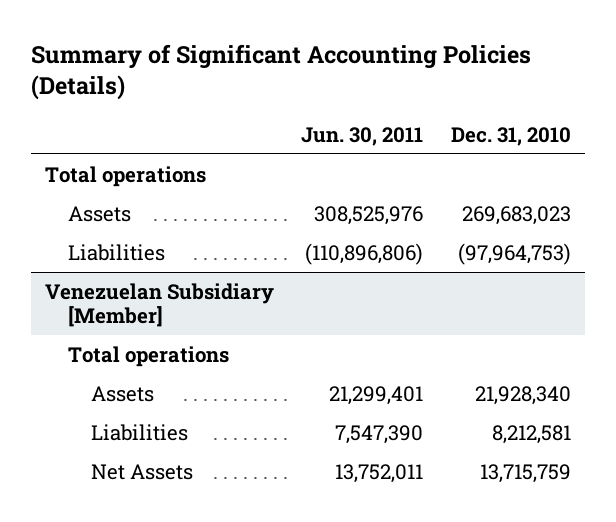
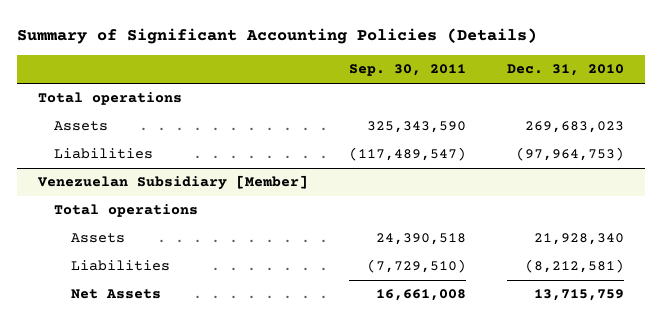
- | Jun. 30, 2011 | Dec. 31, 2010
+ | Sep. 30, 2011 | Dec. 31, 2010
@ Venezuelan Subsidiary [Member]
- Liabilities | 7,547,390 | 8,212,581
+ Liabilities | (7,729,510) | (8,212,581)

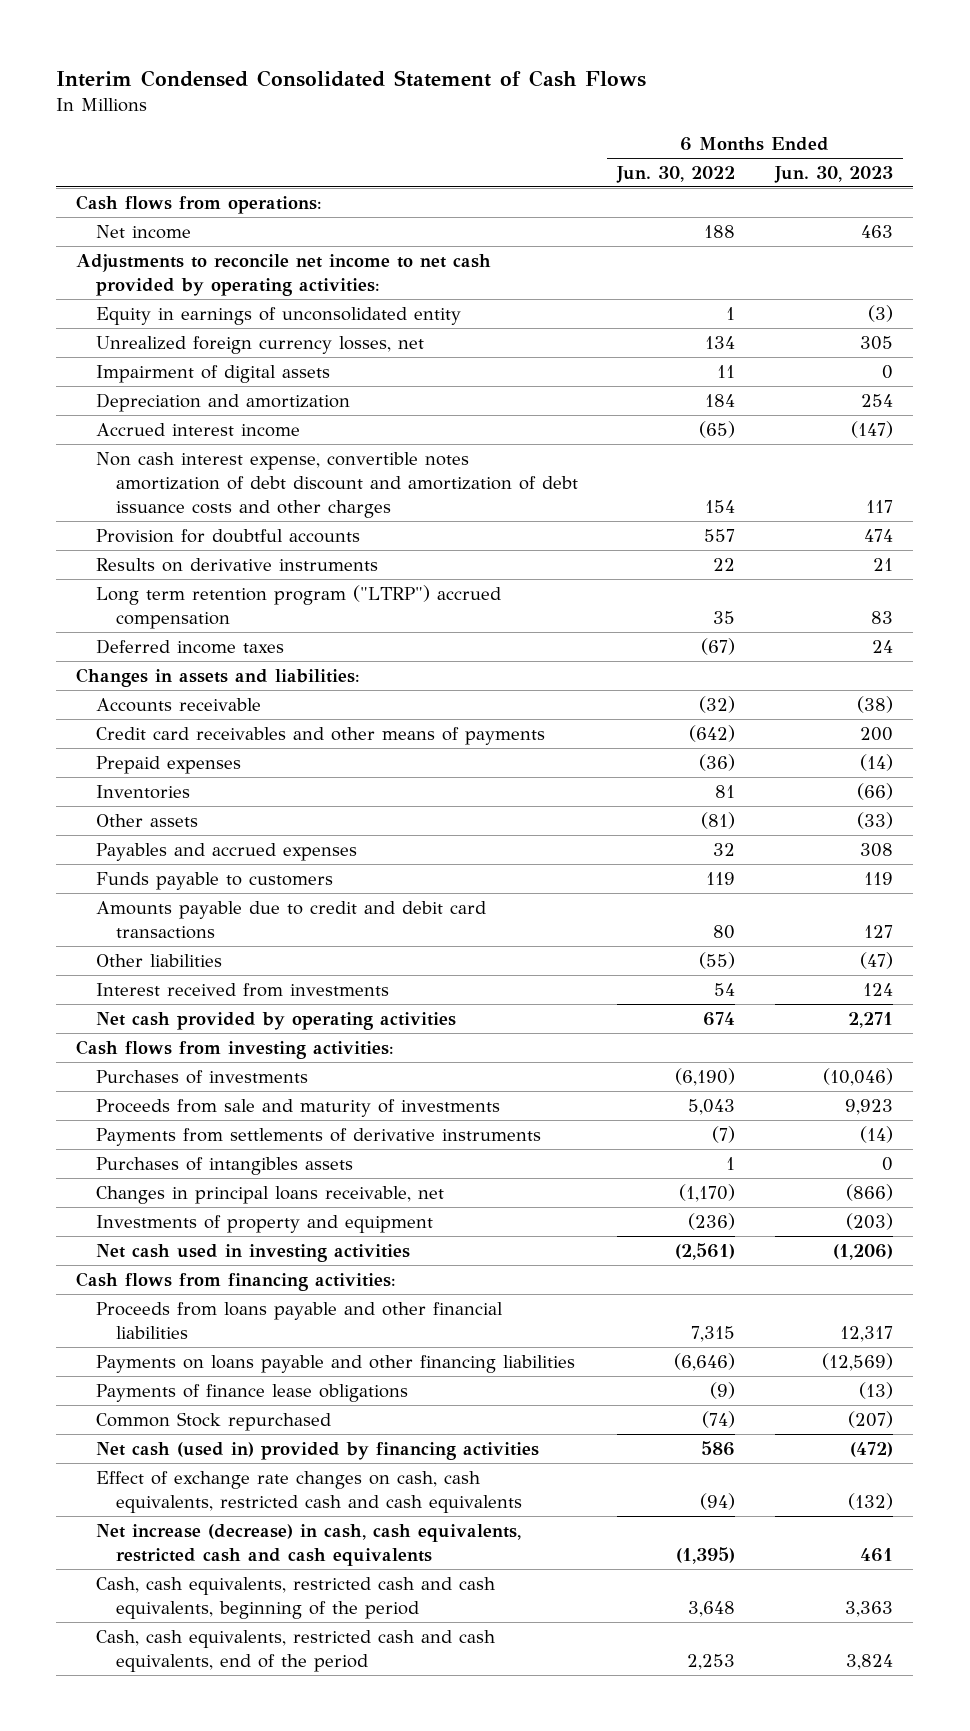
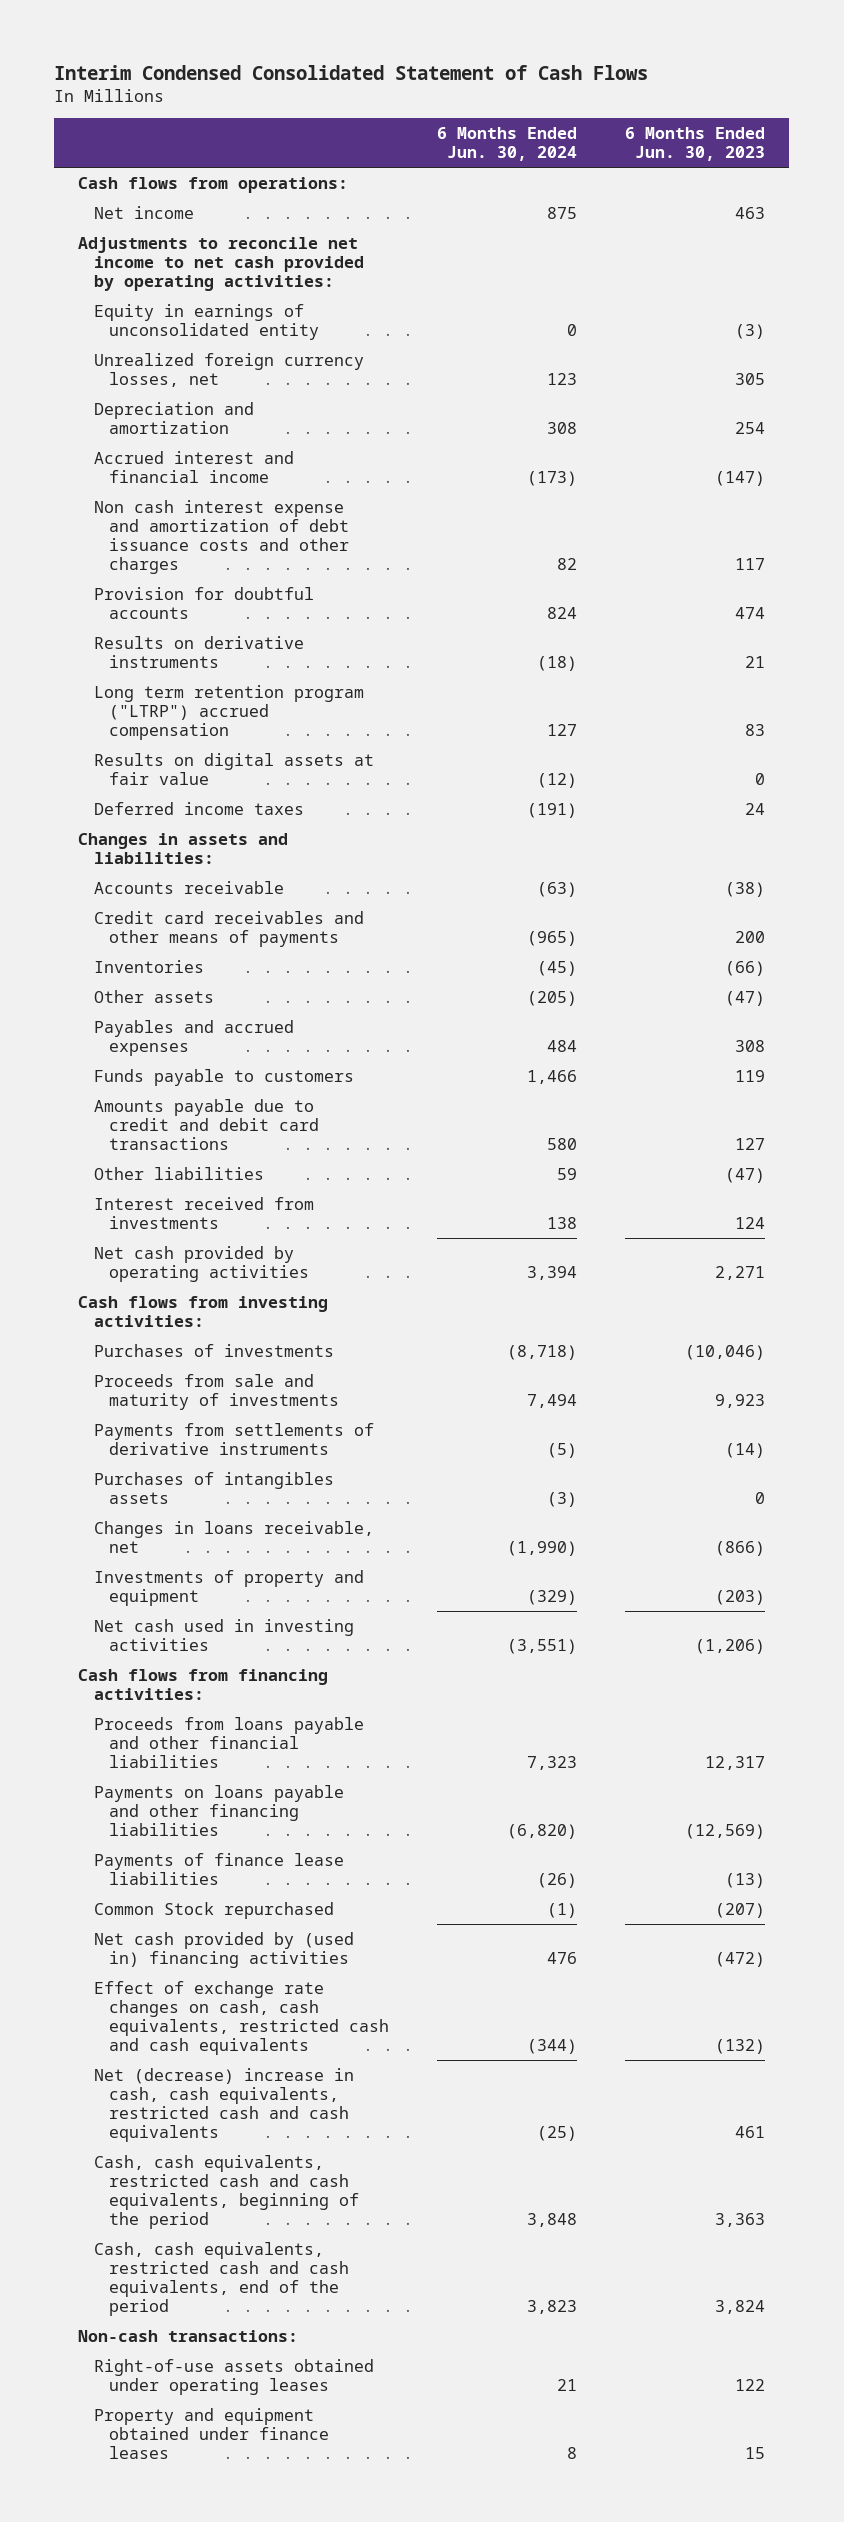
- | 6 Months Ended Jun. 30, 2022 | 6 Months Ended Jun. 30, 2023
+ | 6 Months Ended Jun. 30, 2024 | 6 Months Ended Jun. 30, 2023
- Impairment of digital assets | 11 | 0
- Accrued interest income | (65) | (147)
- Non cash interest expense, convertible notes amortization of debt discount and amortization of debt issuance costs and other charges | 154 | 117
+ Accrued interest and financial income | (173) | (147)
+ Non cash interest expense and amortization of debt issuance costs and other charges | 82 | 117
+ Results on digital assets at fair value | (12) | 0
- Prepaid expenses | (36) | (14)
- Other assets | (81) | (33)
+ Other assets | (205) | (47)
- Changes in principal loans receivable, net | (1,170) | (866)
+ Changes in loans receivable, net | (1,990) | (866)
- Payments of finance lease obligations | (9) | (13)
+ Payments of finance lease liabilities | (26) | (13)
- Net cash (used in) provided by financing activities | 586 | (472)
+ Net cash provided by (used in) financing activities | 476 | (472)
- Net increase (decrease) in cash, cash equivalents, restricted cash and cash equivalents | (1,395) | 461
+ Net (decrease) increase in cash, cash equivalents, restricted cash and cash equivalents | (25) | 461
+ Non-cash transactions:
+ Right-of-use assets obtained under operating leases | 21 | 122
+ Property and equipment obtained under finance leases | 8 | 15

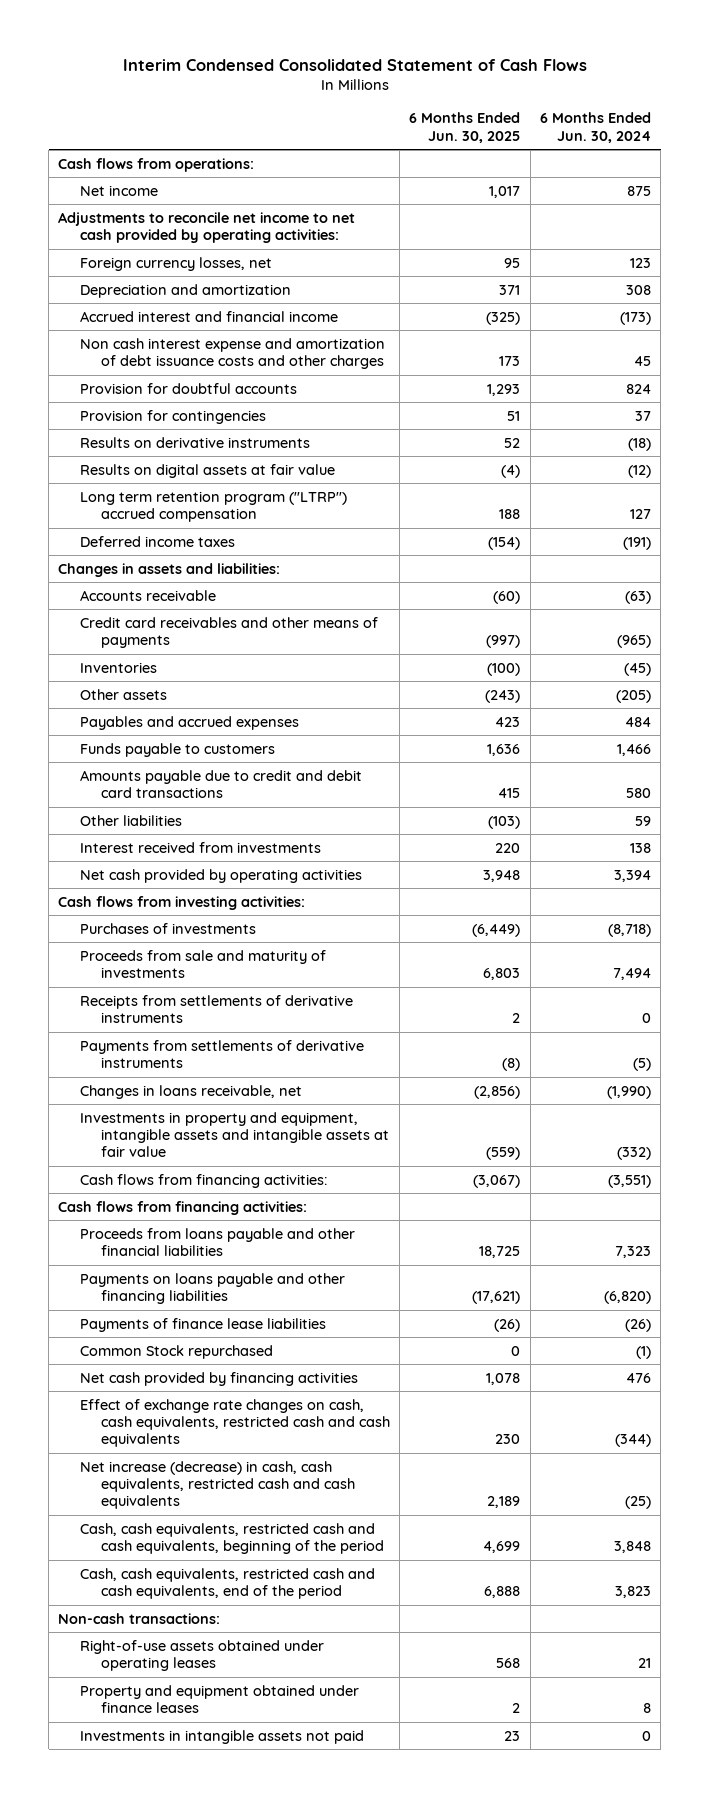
- | 6 Months Ended Jun. 30, 2024 | 6 Months Ended Jun. 30, 2023
+ | 6 Months Ended Jun. 30, 2025 | 6 Months Ended Jun. 30, 2024
- Equity in earnings of unconsolidated entity | 0 | (3)
- Unrealized foreign currency losses, net | 123 | 305
+ Foreign currency losses, net | 95 | 123
- Non cash interest expense and amortization of debt issuance costs and other charges | 82 | 117
+ Non cash interest expense and amortization of debt issuance costs and other charges | 173 | 45
+ Provision for contingencies | 51 | 37
moved down: Long term retention program ("LTRP") accrued compensation | 188 | 127
+ Receipts from settlements of derivative instruments | 2 | 0
- Purchases of intangibles assets | (3) | 0
- Investments of property and equipment | (329) | (203)
- Net cash used in investing activities | (3,551) | (1,206)
+ Investments in property and equipment, intangible assets and intangible assets at fair value | (559) | (332)
+ Cash flows from financing activities: | (3,067) | (3,551)
- Net cash provided by (used in) financing activities | 476 | (472)
+ Net cash provided by financing activities | 1,078 | 476
- Net (decrease) increase in cash, cash equivalents, restricted cash and cash equivalents | (25) | 461
+ Net increase (decrease) in cash, cash equivalents, restricted cash and cash equivalents | 2,189 | (25)
+ Investments in intangible assets not paid | 23 | 0

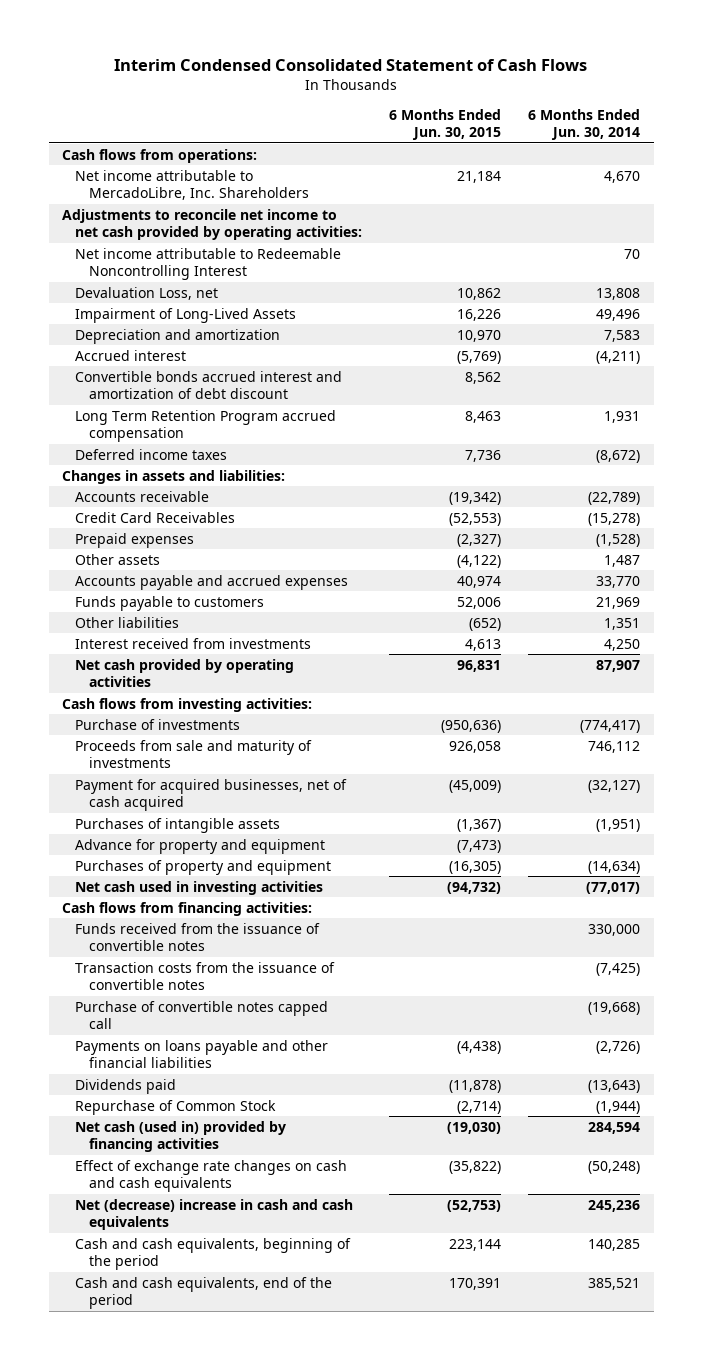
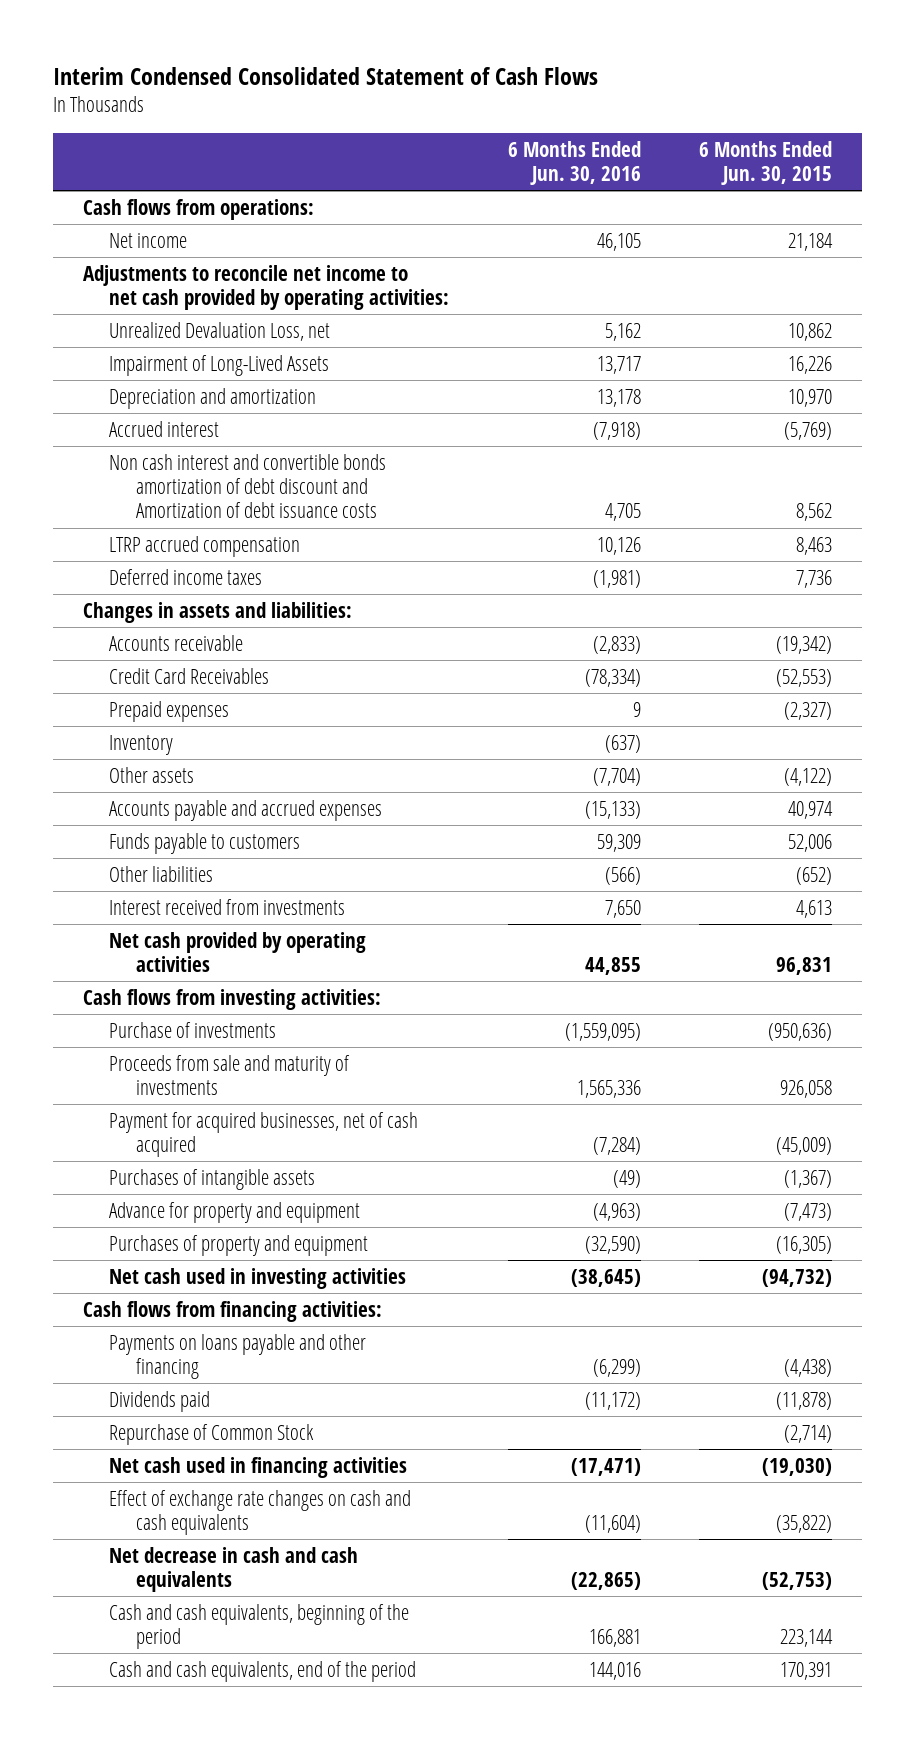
- | 6 Months Ended Jun. 30, 2015 | 6 Months Ended Jun. 30, 2014
+ | 6 Months Ended Jun. 30, 2016 | 6 Months Ended Jun. 30, 2015
- Net income attributable to MercadoLibre, Inc. Shareholders | 21,184 | 4,670
+ Net income | 46,105 | 21,184
- Net income attributable to Redeemable Noncontrolling Interest | | 70
- Devaluation Loss, net | 10,862 | 13,808
+ Unrealized Devaluation Loss, net | 5,162 | 10,862
- Convertible bonds accrued interest and amortization of debt discount | 8,562 |
- Long Term Retention Program accrued compensation | 8,463 | 1,931
+ Non cash interest and convertible bonds amortization of debt discount and Amortization of debt issuance costs | 4,705 | 8,562
+ LTRP accrued compensation | 10,126 | 8,463
+ Inventory | (637) |
- Funds received from the issuance of convertible notes | | 330,000
- Transaction costs from the issuance of convertible notes | | (7,425)
- Purchase of convertible notes capped call | | (19,668)
- Payments on loans payable and other financial liabilities | (4,438) | (2,726)
+ Payments on loans payable and other financing | (6,299) | (4,438)
- Net cash (used in) provided by financing activities | (19,030) | 284,594
+ Net cash used in financing activities | (17,471) | (19,030)
- Net (decrease) increase in cash and cash equivalents | (52,753) | 245,236
+ Net decrease in cash and cash equivalents | (22,865) | (52,753)

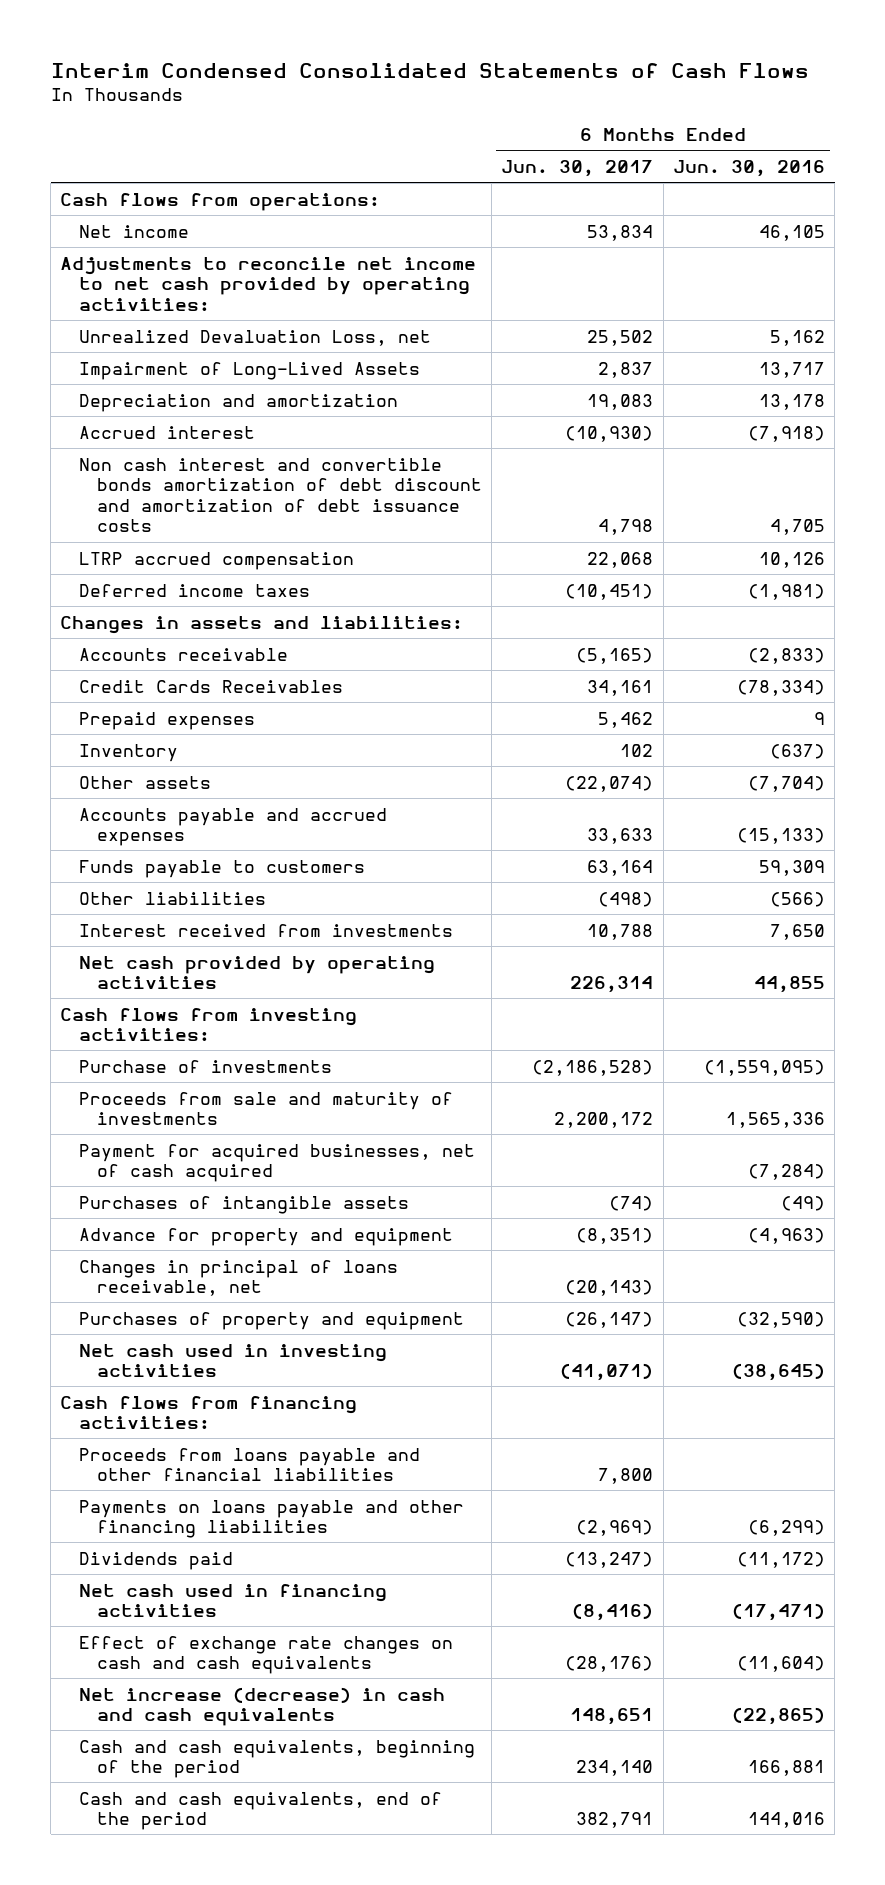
- Interim Condensed Consolidated Statement of Cash Flows
+ Interim Condensed Consolidated Statements of Cash Flows
- | 6 Months Ended Jun. 30, 2016 | 6 Months Ended Jun. 30, 2015
+ | 6 Months Ended Jun. 30, 2017 | 6 Months Ended Jun. 30, 2016
- Non cash interest and convertible bonds amortization of debt discount and Amortization of debt issuance costs | 4,705 | 8,562
+ Non cash interest and convertible bonds amortization of debt discount and amortization of debt issuance costs | 4,798 | 4,705
- Credit Card Receivables | (78,334) | (52,553)
+ Credit Cards Receivables | 34,161 | (78,334)
+ Changes in principal of loans receivable, net | (20,143) |
- Payments on loans payable and other financing | (6,299) | (4,438)
+ Proceeds from loans payable and other financial liabilities | 7,800 |
+ Payments on loans payable and other financing liabilities | (2,969) | (6,299)
- Repurchase of Common Stock | | (2,714)
- Net decrease in cash and cash equivalents | (22,865) | (52,753)
+ Net increase (decrease) in cash and cash equivalents | 148,651 | (22,865)

